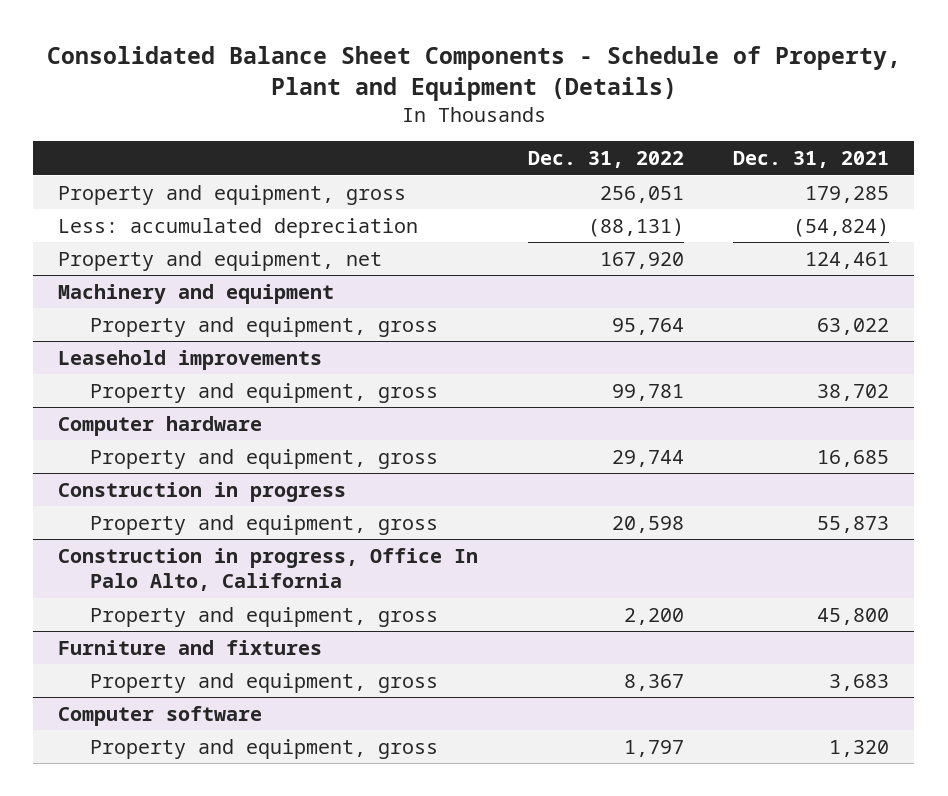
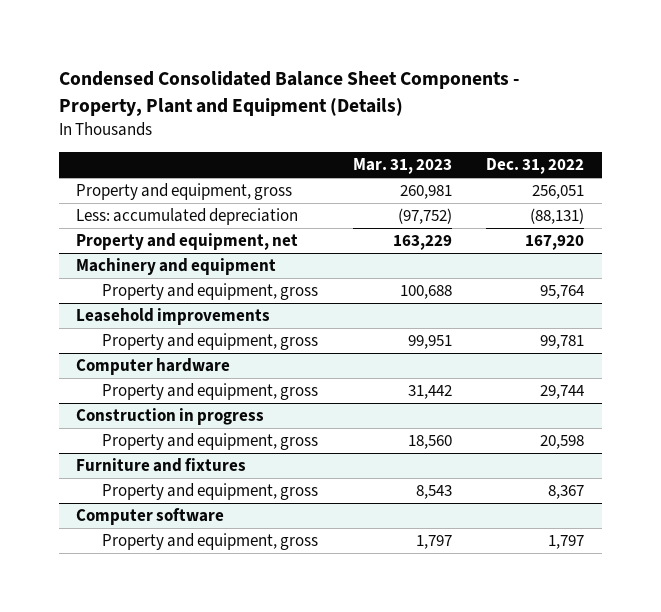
- Consolidated Balance Sheet Components - Schedule of Property, Plant and Equipment (Details)
+ Condensed Consolidated Balance Sheet Components - Property, Plant and Equipment (Details)
- | Dec. 31, 2022 | Dec. 31, 2021
+ | Mar. 31, 2023 | Dec. 31, 2022
- Construction in progress, Office In Palo Alto, California
- Property and equipment, gross | 2,200 | 45,800

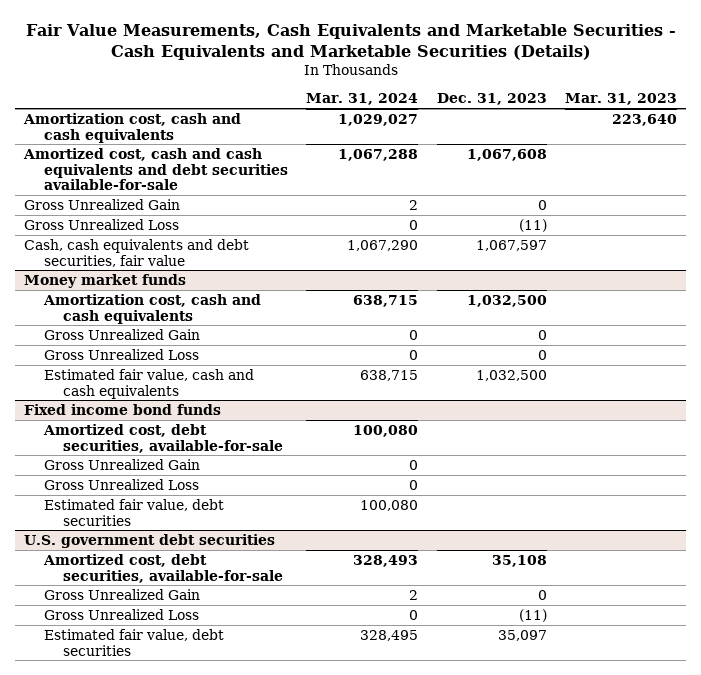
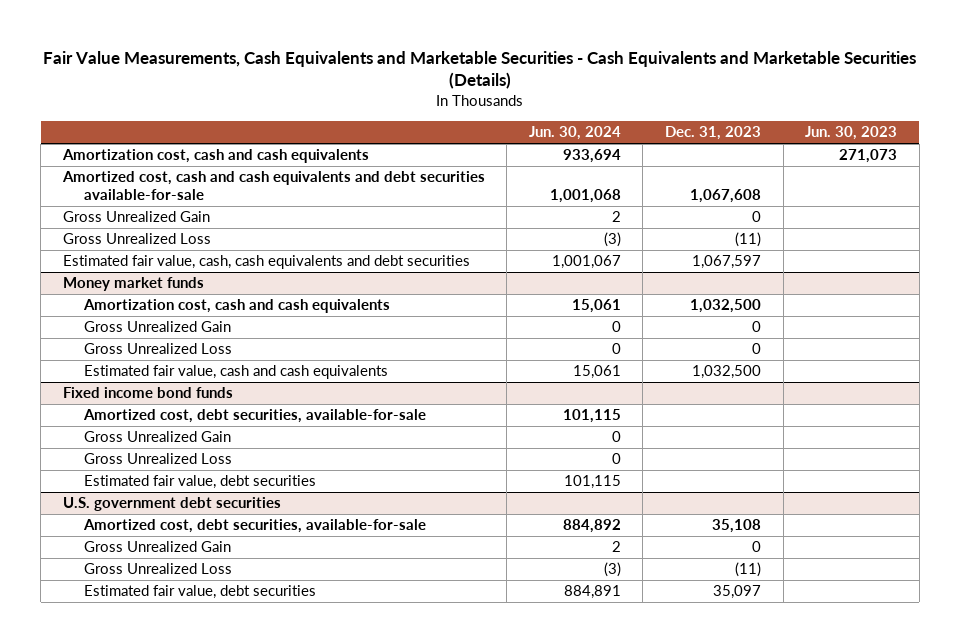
- | Mar. 31, 2024 | Dec. 31, 2023 | Mar. 31, 2023
+ | Jun. 30, 2024 | Dec. 31, 2023 | Jun. 30, 2023
- Cash, cash equivalents and debt securities, fair value | 1,067,290 | 1,067,597 |
+ Estimated fair value, cash, cash equivalents and debt securities | 1,001,067 | 1,067,597 |

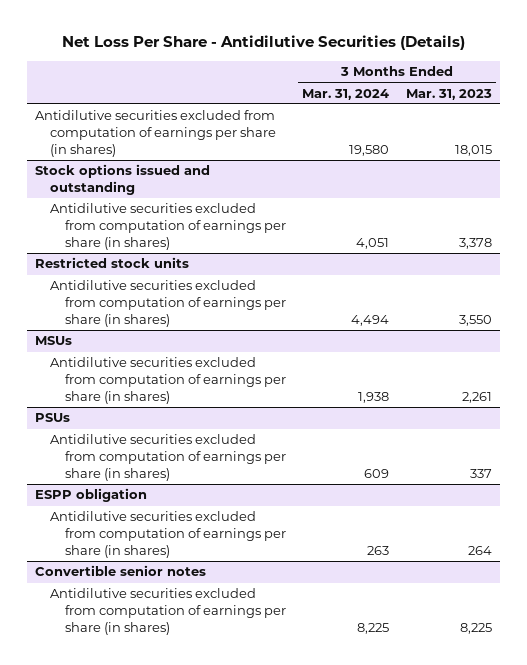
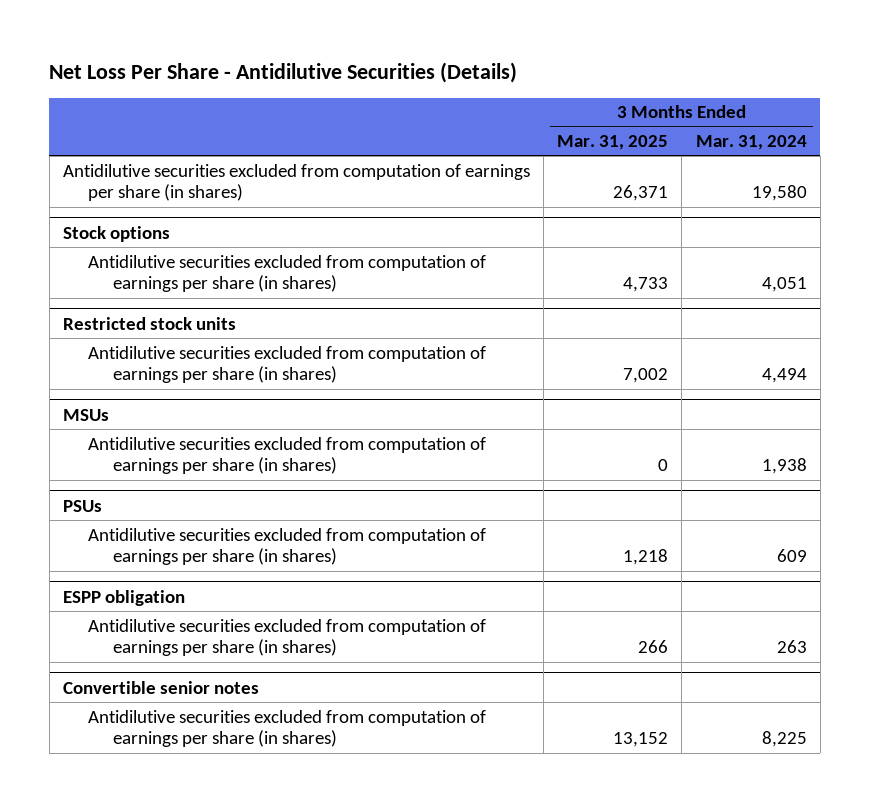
- | 3 Months Ended Mar. 31, 2024 | 3 Months Ended Mar. 31, 2023
+ | 3 Months Ended Mar. 31, 2025 | 3 Months Ended Mar. 31, 2024
- Stock options issued and outstanding
+ Stock options

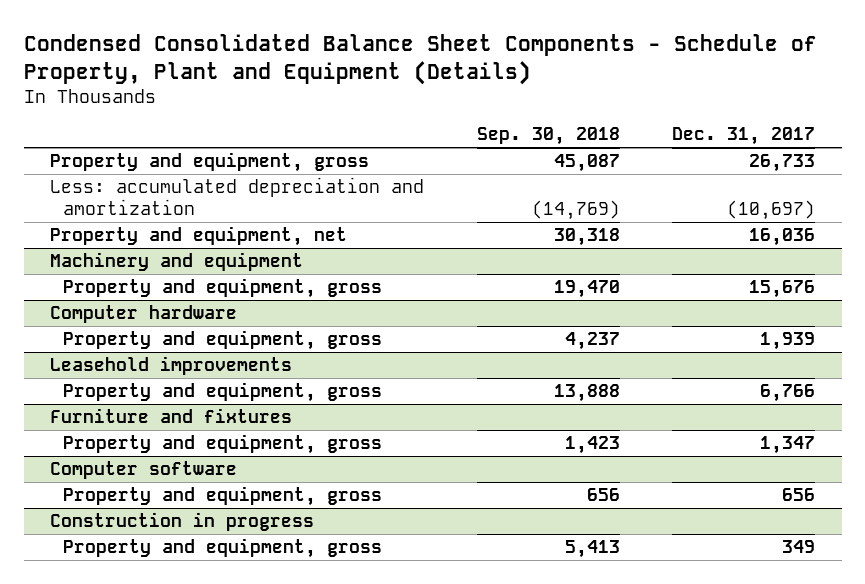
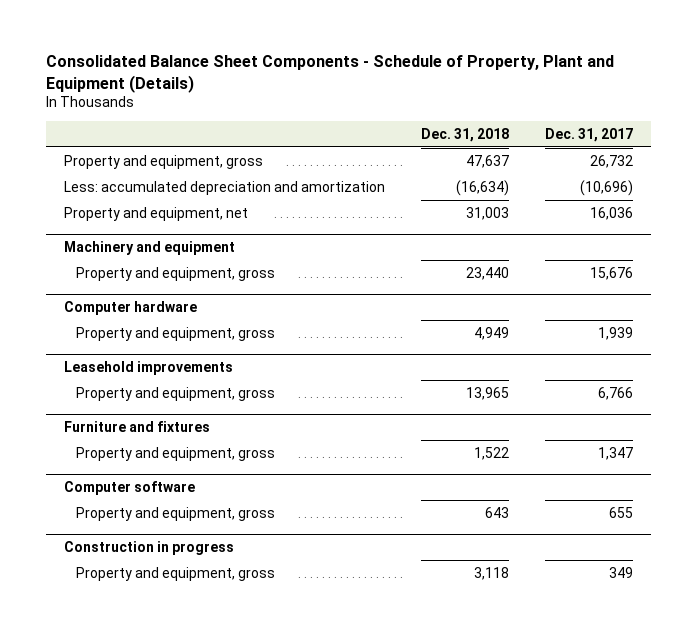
- Condensed Consolidated Balance Sheet Components - Schedule of Property, Plant and Equipment (Details)
+ Consolidated Balance Sheet Components - Schedule of Property, Plant and Equipment (Details)
- | Sep. 30, 2018 | Dec. 31, 2017
+ | Dec. 31, 2018 | Dec. 31, 2017
- Property and equipment, gross | 45,087 | 26,733
- Less: accumulated depreciation and amortization | (14,769) | (10,697)
+ Property and equipment, gross | 47,637 | 26,732
+ Less: accumulated depreciation and amortization | (16,634) | (10,696)
@ Computer software
- Property and equipment, gross | 656 | 656
+ Property and equipment, gross | 643 | 655

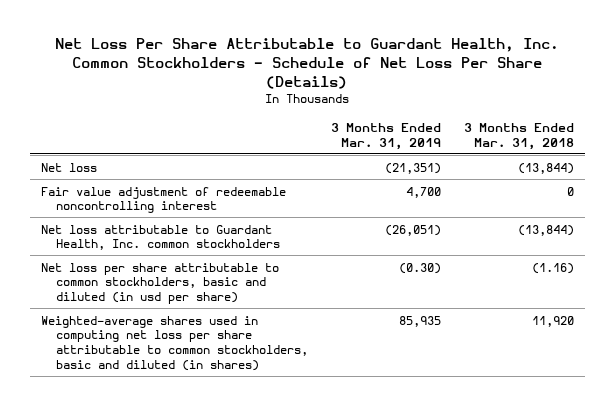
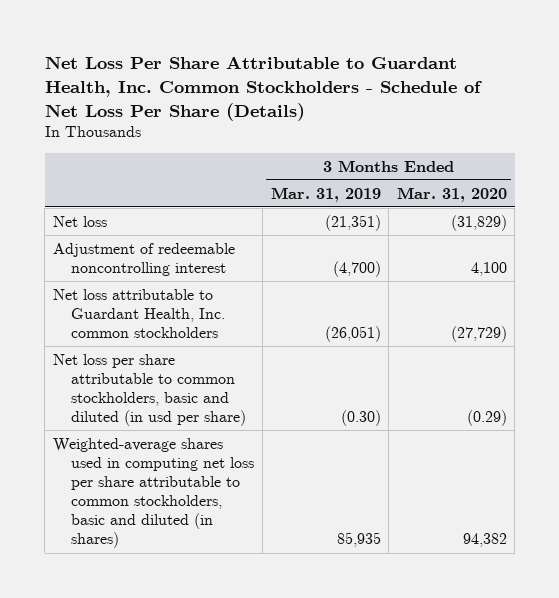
- | 3 Months Ended Mar. 31, 2019 | 3 Months Ended Mar. 31, 2018
+ | 3 Months Ended Mar. 31, 2019 | 3 Months Ended Mar. 31, 2020
- Fair value adjustment of redeemable noncontrolling interest | 4,700 | 0
+ Adjustment of redeemable noncontrolling interest | (4,700) | 4,100

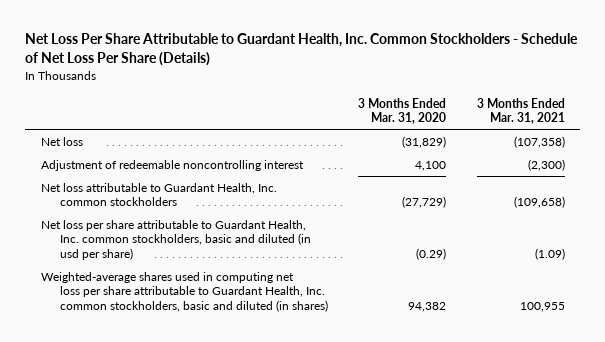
- | 3 Months Ended Mar. 31, 2019 | 3 Months Ended Mar. 31, 2020
+ | 3 Months Ended Mar. 31, 2020 | 3 Months Ended Mar. 31, 2021
- Net loss per share attributable to common stockholders, basic and diluted (in usd per share) | (0.30) | (0.29)
- Weighted-average shares used in computing net loss per share attributable to common stockholders, basic and diluted (in shares) | 85,935 | 94,382
+ Net loss per share attributable to Guardant Health, Inc. common stockholders, basic and diluted (in usd per share) | (0.29) | (1.09)
+ Weighted-average shares used in computing net loss per share attributable to Guardant Health, Inc. common stockholders, basic and diluted (in shares) | 94,382 | 100,955

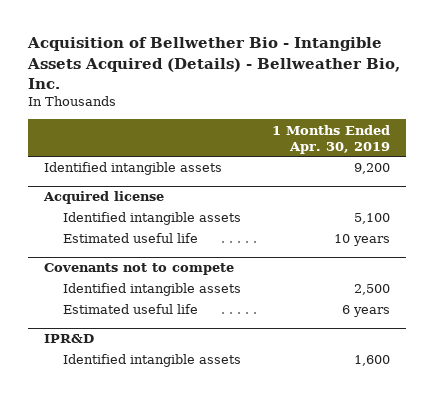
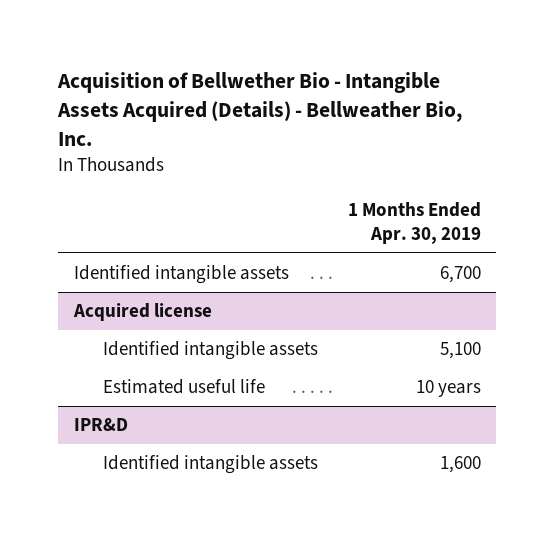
- Identified intangible assets | 9,200
+ Identified intangible assets | 6,700
- Covenants not to compete
- Identified intangible assets | 2,500
- Estimated useful life | 6 years

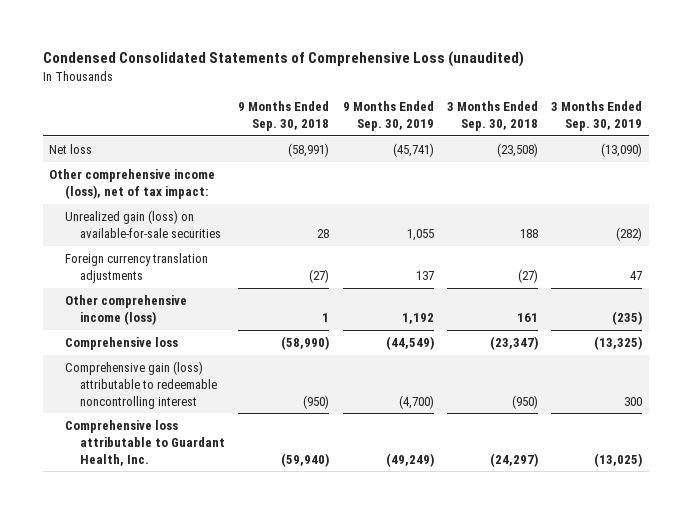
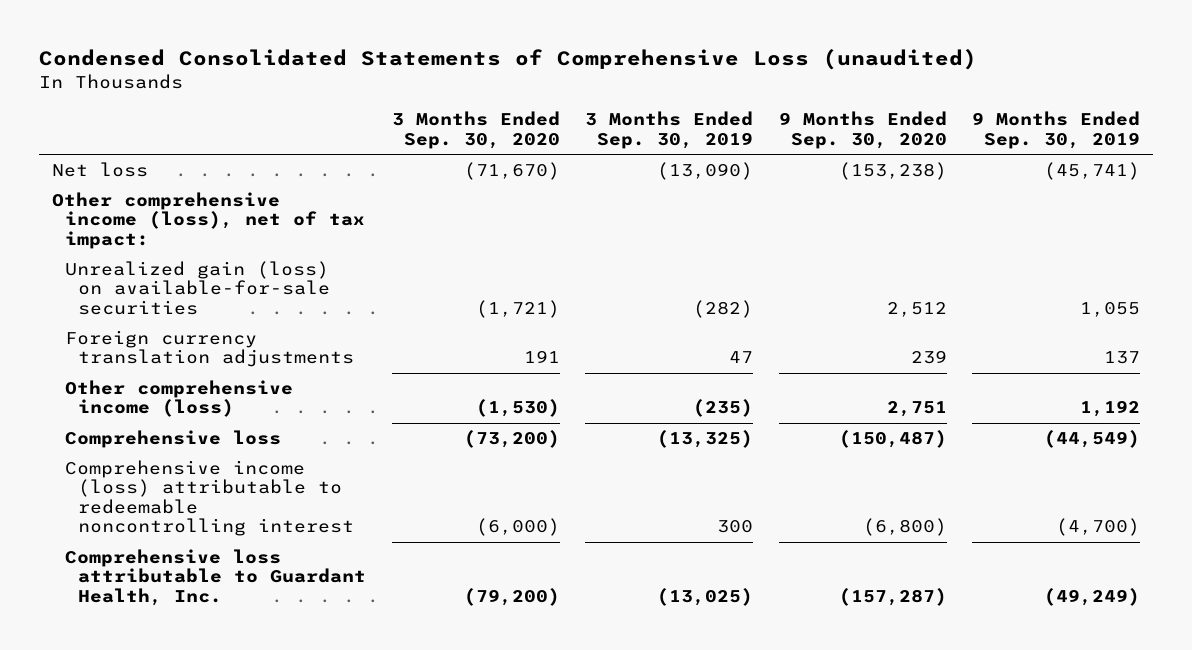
- | 9 Months Ended Sep. 30, 2018 | 9 Months Ended Sep. 30, 2019 | 3 Months Ended Sep. 30, 2018 | 3 Months Ended Sep. 30, 2019
+ | 3 Months Ended Sep. 30, 2020 | 3 Months Ended Sep. 30, 2019 | 9 Months Ended Sep. 30, 2020 | 9 Months Ended Sep. 30, 2019
- Comprehensive gain (loss) attributable to redeemable noncontrolling interest | (950) | (4,700) | (950) | 300
+ Comprehensive income (loss) attributable to redeemable noncontrolling interest | (6,000) | 300 | (6,800) | (4,700)

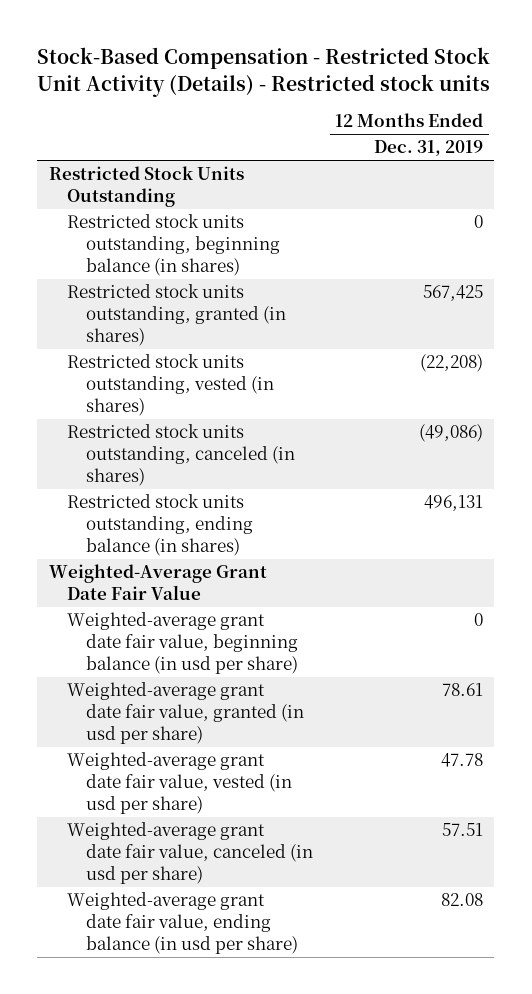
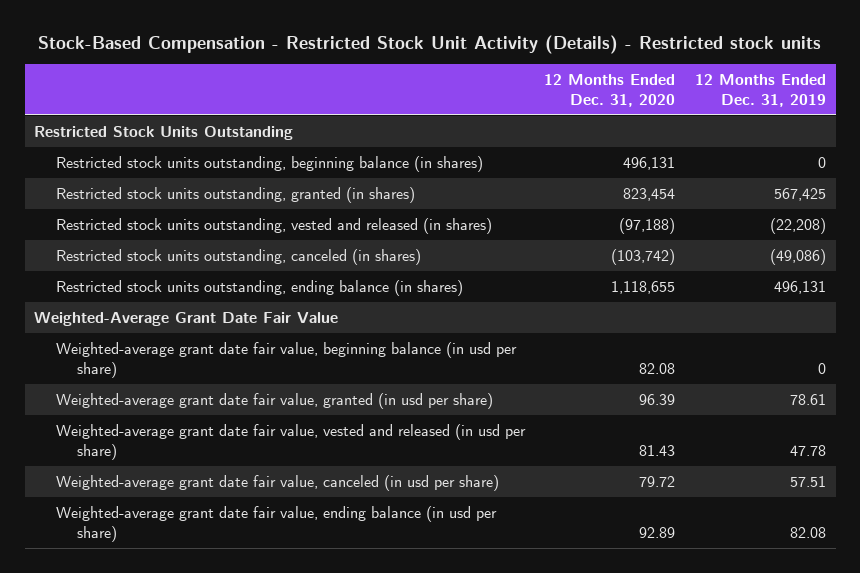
- | 12 Months Ended Dec. 31, 2019
+ | 12 Months Ended Dec. 31, 2020 | 12 Months Ended Dec. 31, 2019
- Restricted stock units outstanding, vested (in shares) | (22,208)
+ Restricted stock units outstanding, vested and released (in shares) | (97,188) | (22,208)
- Weighted-average grant date fair value, vested (in usd per share) | 47.78
+ Weighted-average grant date fair value, vested and released (in usd per share) | 81.43 | 47.78

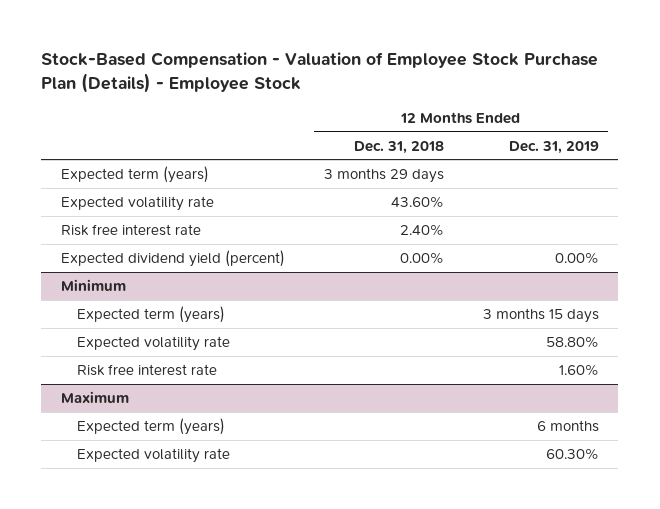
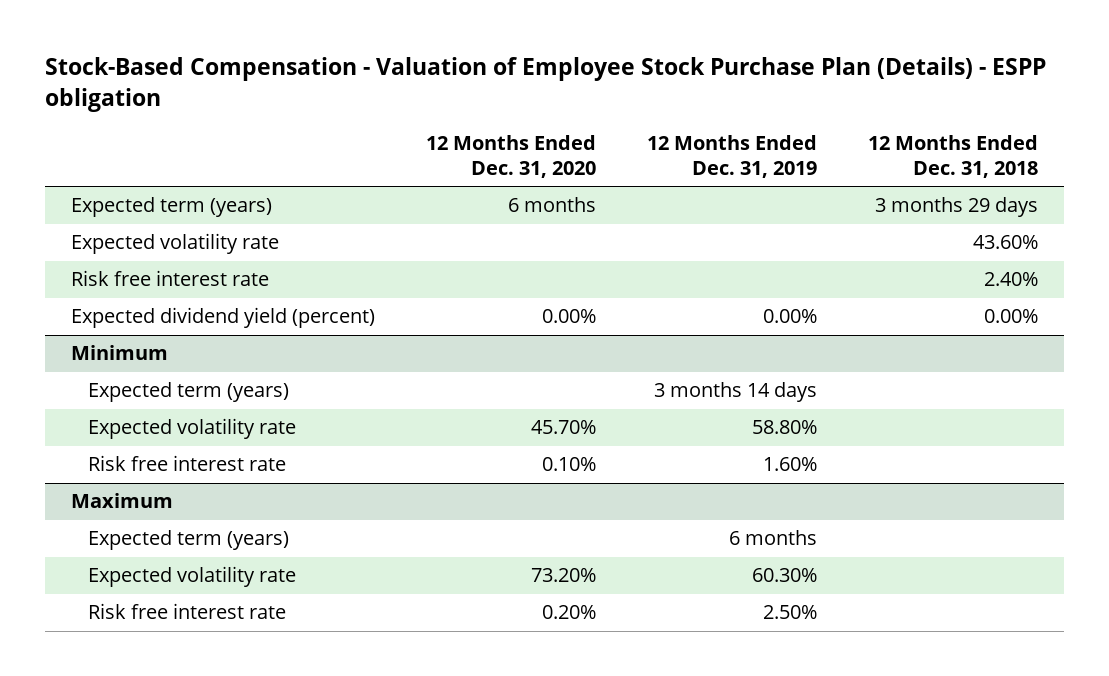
- Stock-Based Compensation - Valuation of Employee Stock Purchase Plan (Details) - Employee Stock
+ Stock-Based Compensation - Valuation of Employee Stock Purchase Plan (Details) - ESPP obligation
- | 12 Months Ended Dec. 31, 2018 | 12 Months Ended Dec. 31, 2019
+ | 12 Months Ended Dec. 31, 2020 | 12 Months Ended Dec. 31, 2019 | 12 Months Ended Dec. 31, 2018
@ Minimum
- Expected term (years) | | 3 months 15 days
+ Expected term (years) | | 3 months 14 days |
@ Maximum
+ Risk free interest rate | 0.20% | 2.50% |

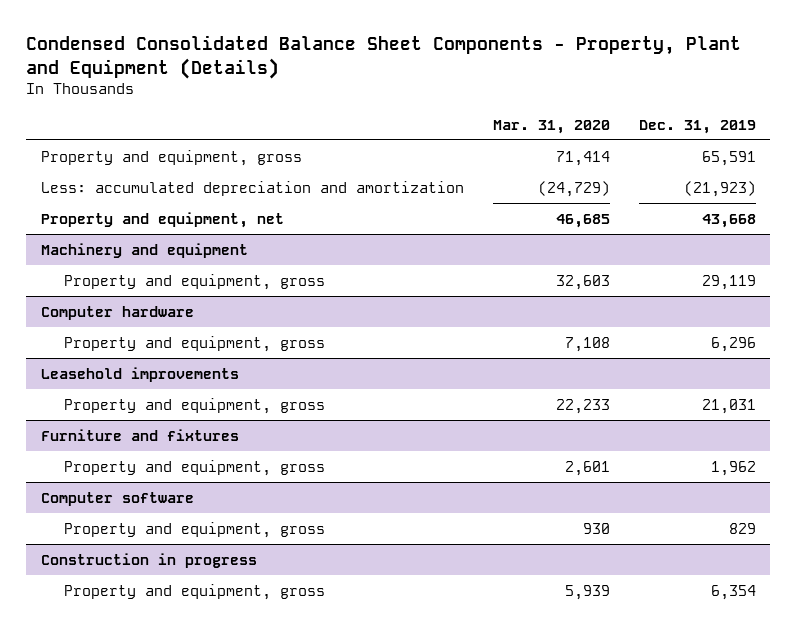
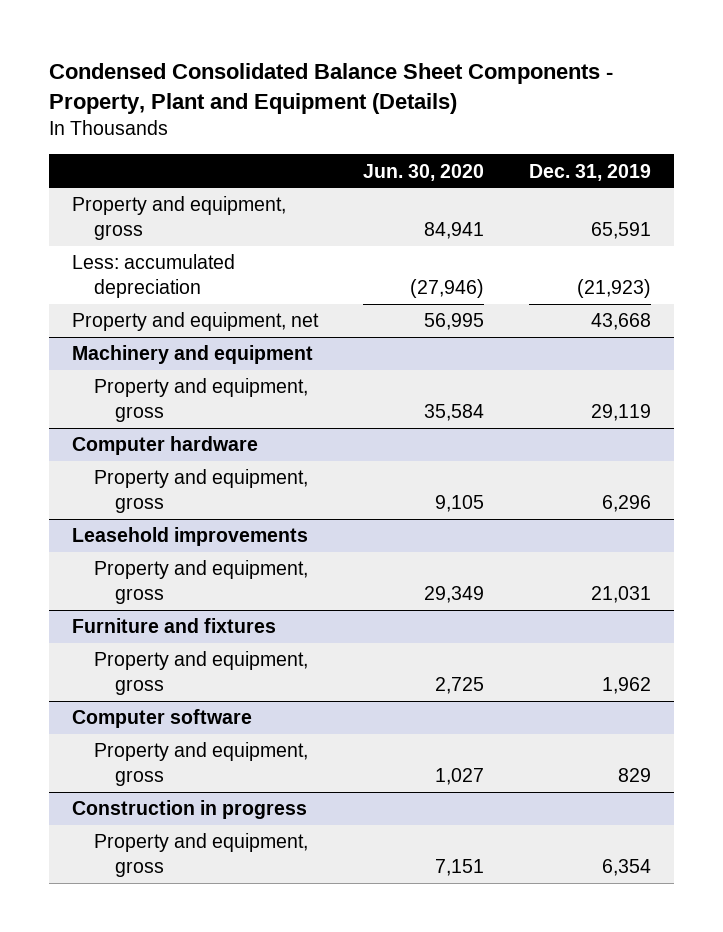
- | Mar. 31, 2020 | Dec. 31, 2019
+ | Jun. 30, 2020 | Dec. 31, 2019
- Less: accumulated depreciation and amortization | (24,729) | (21,923)
+ Less: accumulated depreciation | (27,946) | (21,923)

